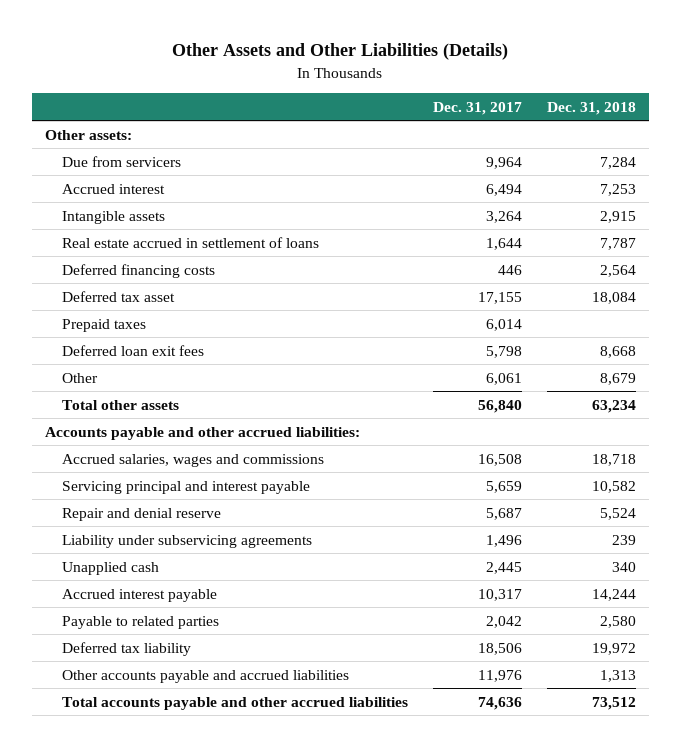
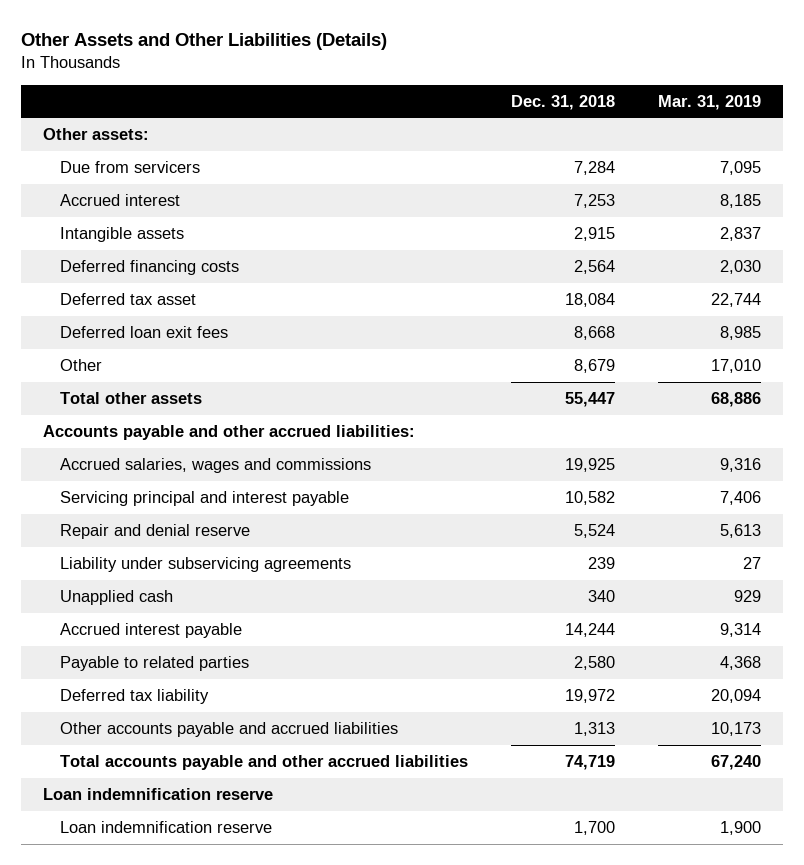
- | Dec. 31, 2017 | Dec. 31, 2018
+ | Dec. 31, 2018 | Mar. 31, 2019
- Real estate accrued in settlement of loans | 1,644 | 7,787
- Prepaid taxes | 6,014 |
- Total other assets | 56,840 | 63,234
+ Total other assets | 55,447 | 68,886
- Accrued salaries, wages and commissions | 16,508 | 18,718
+ Accrued salaries, wages and commissions | 19,925 | 9,316
- Total accounts payable and other accrued liabilities | 74,636 | 73,512
+ Total accounts payable and other accrued liabilities | 74,719 | 67,240
+ Loan indemnification reserve
+ Loan indemnification reserve | 1,700 | 1,900

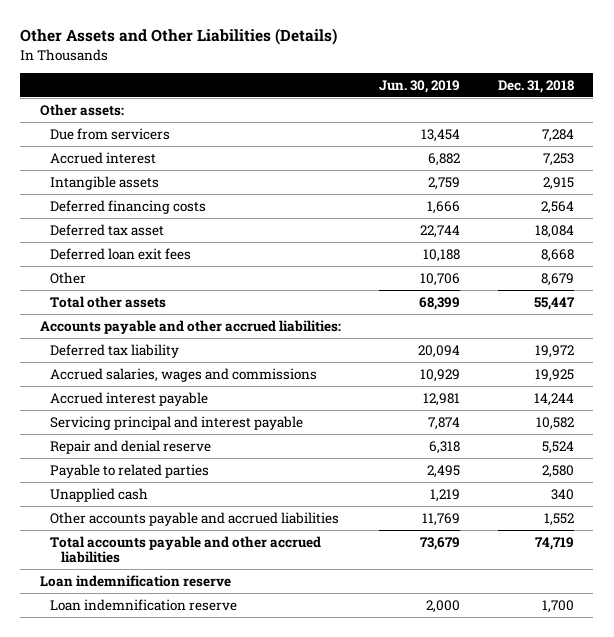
- | Dec. 31, 2018 | Mar. 31, 2019
+ | Jun. 30, 2019 | Dec. 31, 2018
moved up: Deferred tax liability | 20,094 | 19,972
moved up: Accrued interest payable | 12,981 | 14,244
- Liability under subservicing agreements | 239 | 27
- Other accounts payable and accrued liabilities | 1,313 | 10,173
moved down: Unapplied cash | 1,219 | 340
+ Other accounts payable and accrued liabilities | 11,769 | 1,552

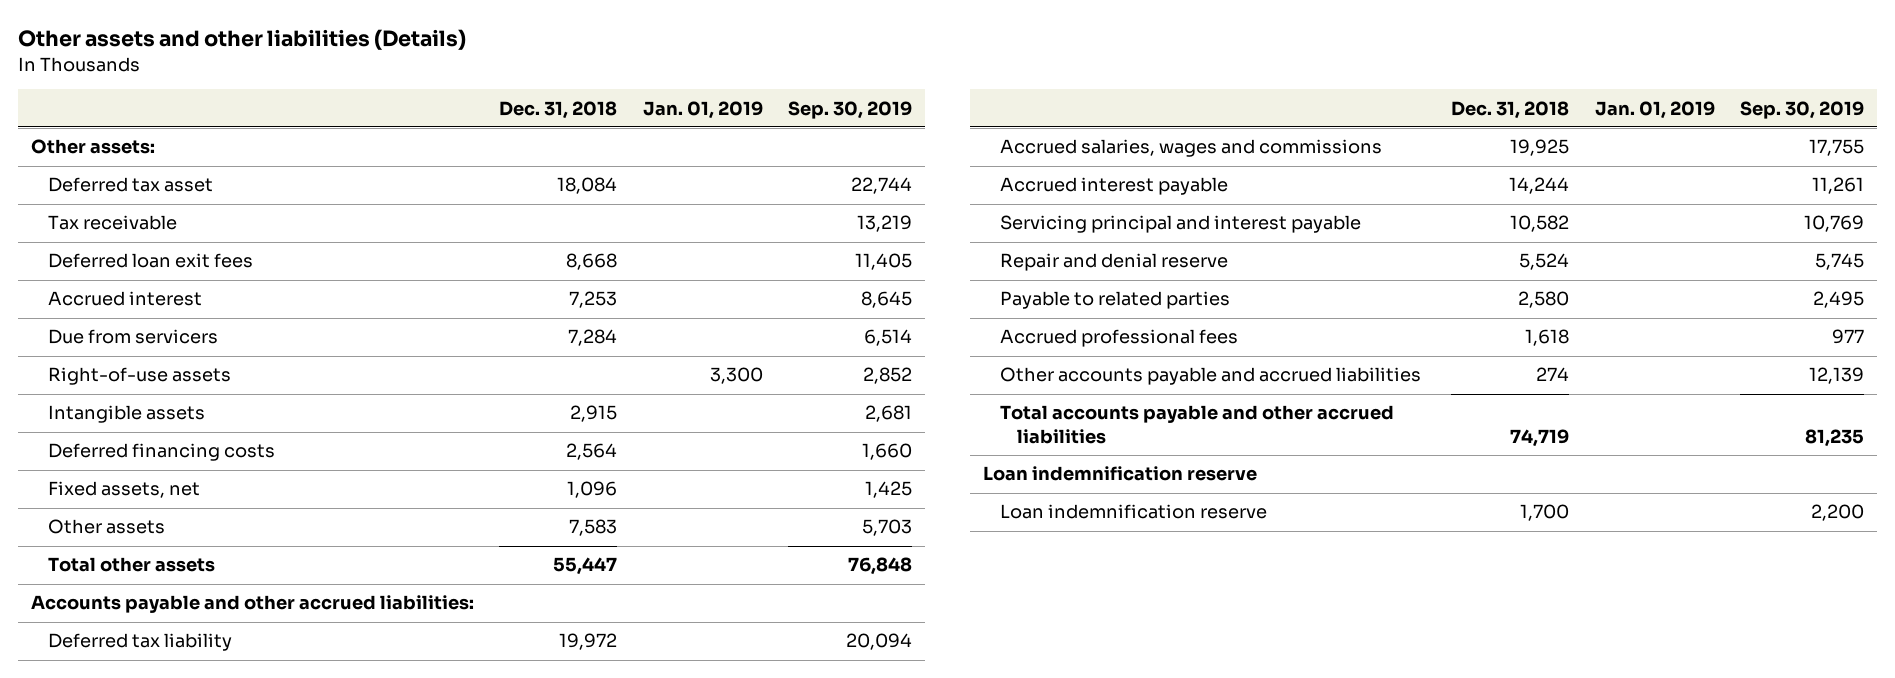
- Other Assets and Other Liabilities (Details)
+ Other assets and other liabilities (Details)
- | Jun. 30, 2019 | Dec. 31, 2018
+ | Dec. 31, 2018 | Jan. 01, 2019 | Sep. 30, 2019
moved up: Deferred tax asset | 18,084 | | 22,744
+ Tax receivable | | | 13,219
moved up: Deferred loan exit fees | 8,668 | | 11,405
moved down: Due from servicers | 7,284 | | 6,514
+ Right-of-use assets | | 3,300 | 2,852
- Other | 10,706 | 8,679
+ Fixed assets, net | 1,096 | | 1,425
+ Other assets | 7,583 | | 5,703
- Unapplied cash | 1,219 | 340
- Other accounts payable and accrued liabilities | 11,769 | 1,552
+ Accrued professional fees | 1,618 | | 977
+ Other accounts payable and accrued liabilities | 274 | | 12,139

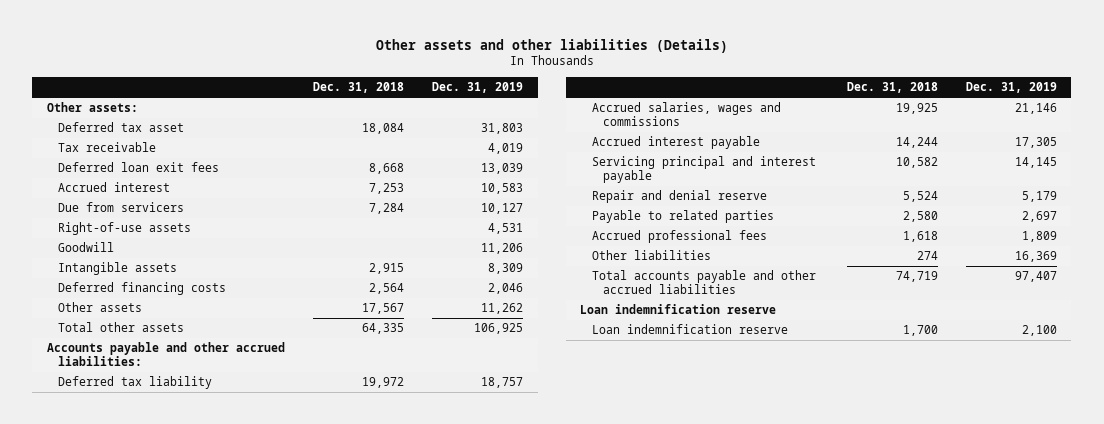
- | Dec. 31, 2018 | Jan. 01, 2019 | Sep. 30, 2019
+ | Dec. 31, 2018 | Dec. 31, 2019
+ Goodwill | | 11,206
- Fixed assets, net | 1,096 | | 1,425
- Other assets | 7,583 | | 5,703
- Total other assets | 55,447 | | 76,848
+ Other assets | 17,567 | 11,262
+ Total other assets | 64,335 | 106,925
- Other accounts payable and accrued liabilities | 274 | | 12,139
+ Other liabilities | 274 | 16,369

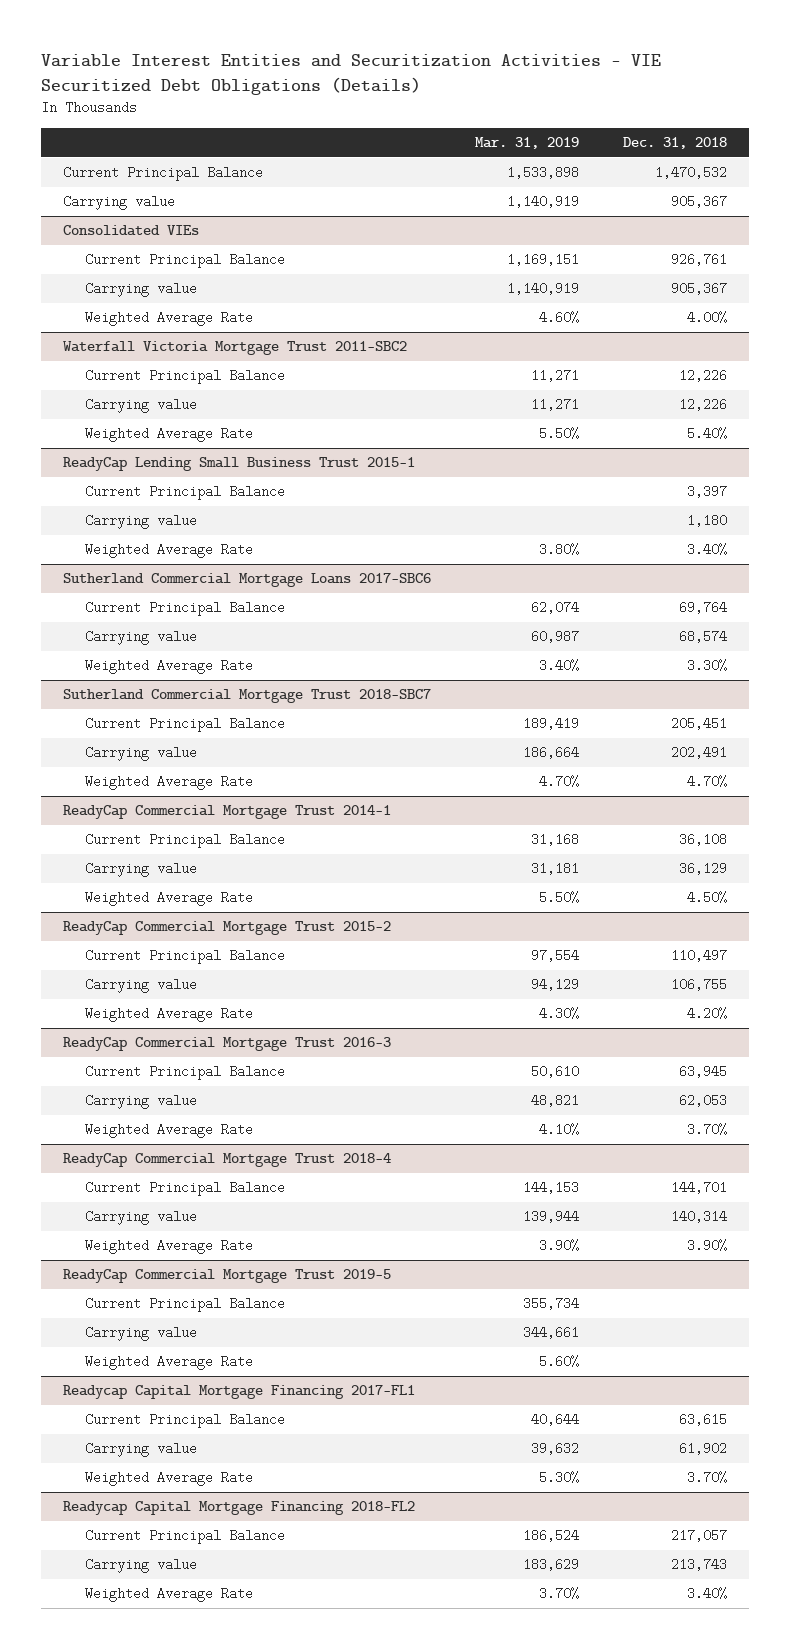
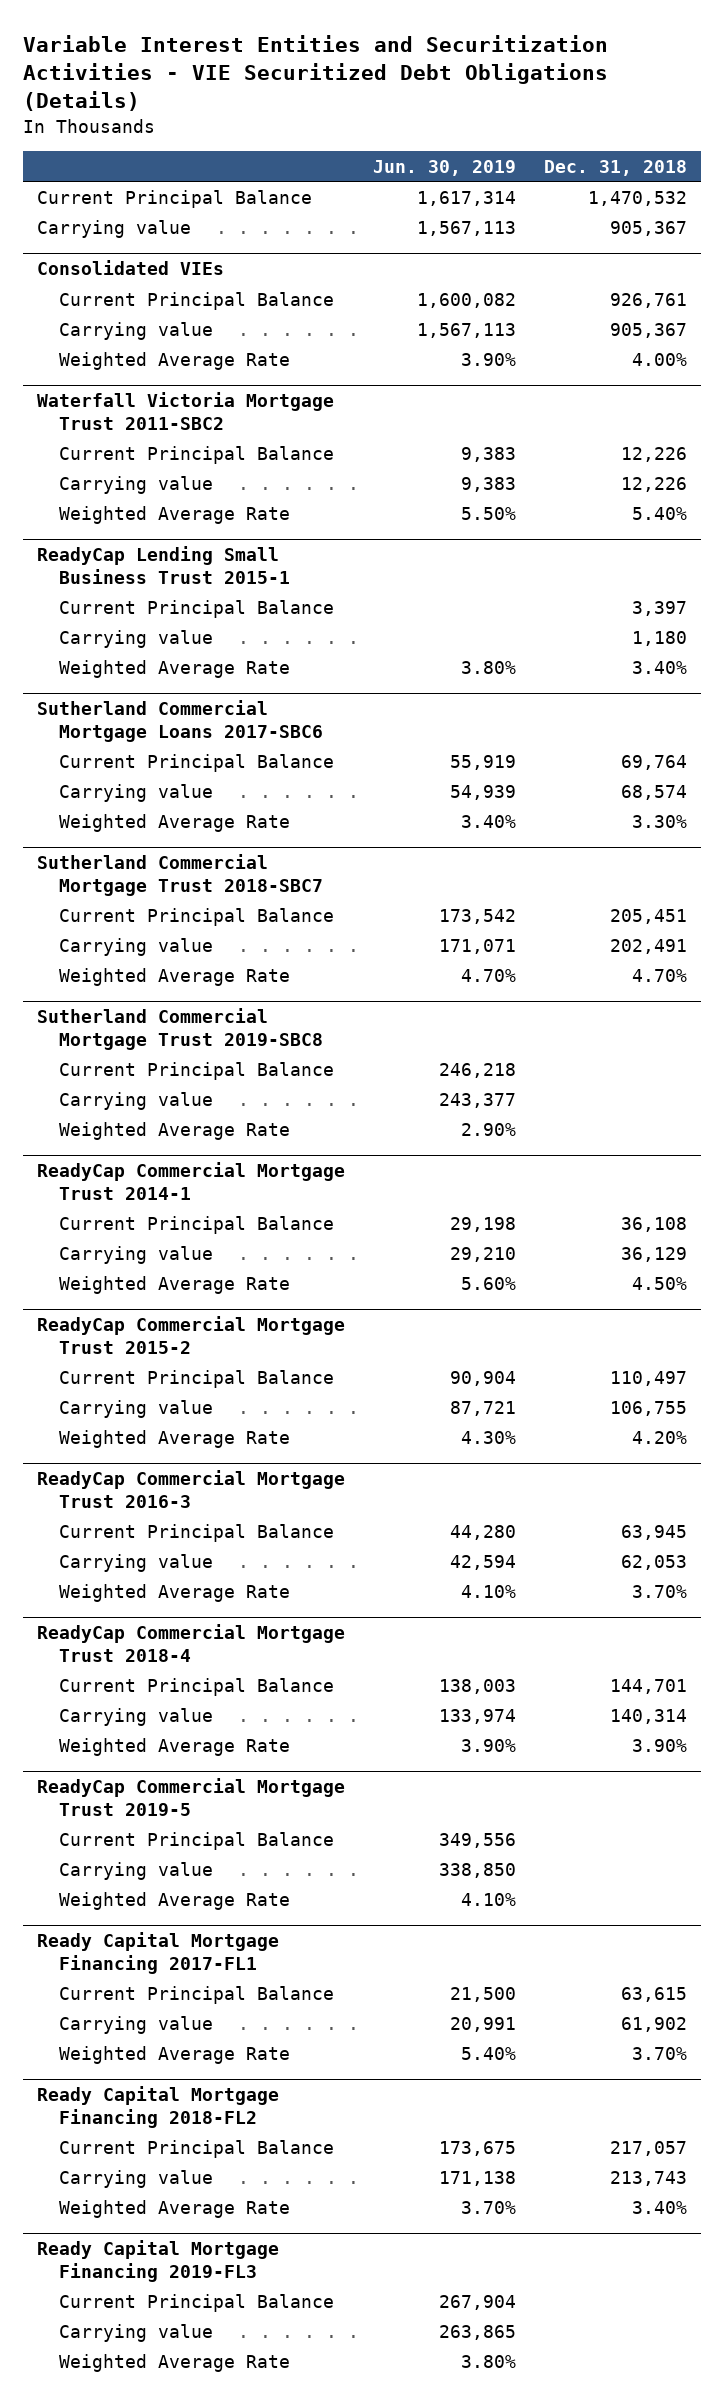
- | Mar. 31, 2019 | Dec. 31, 2018
+ | Jun. 30, 2019 | Dec. 31, 2018
+ Sutherland Commercial Mortgage Trust 2019-SBC8
+ Current Principal Balance | 246,218 |
+ Carrying value | 243,377 |
+ Weighted Average Rate | 2.90% |
- Readycap Capital Mortgage Financing 2017-FL1
+ Ready Capital Mortgage Financing 2017-FL1
- Readycap Capital Mortgage Financing 2018-FL2
+ Ready Capital Mortgage Financing 2018-FL2
+ Ready Capital Mortgage Financing 2019-FL3
+ Current Principal Balance | 267,904 |
+ Carrying value | 263,865 |
+ Weighted Average Rate | 3.80% |

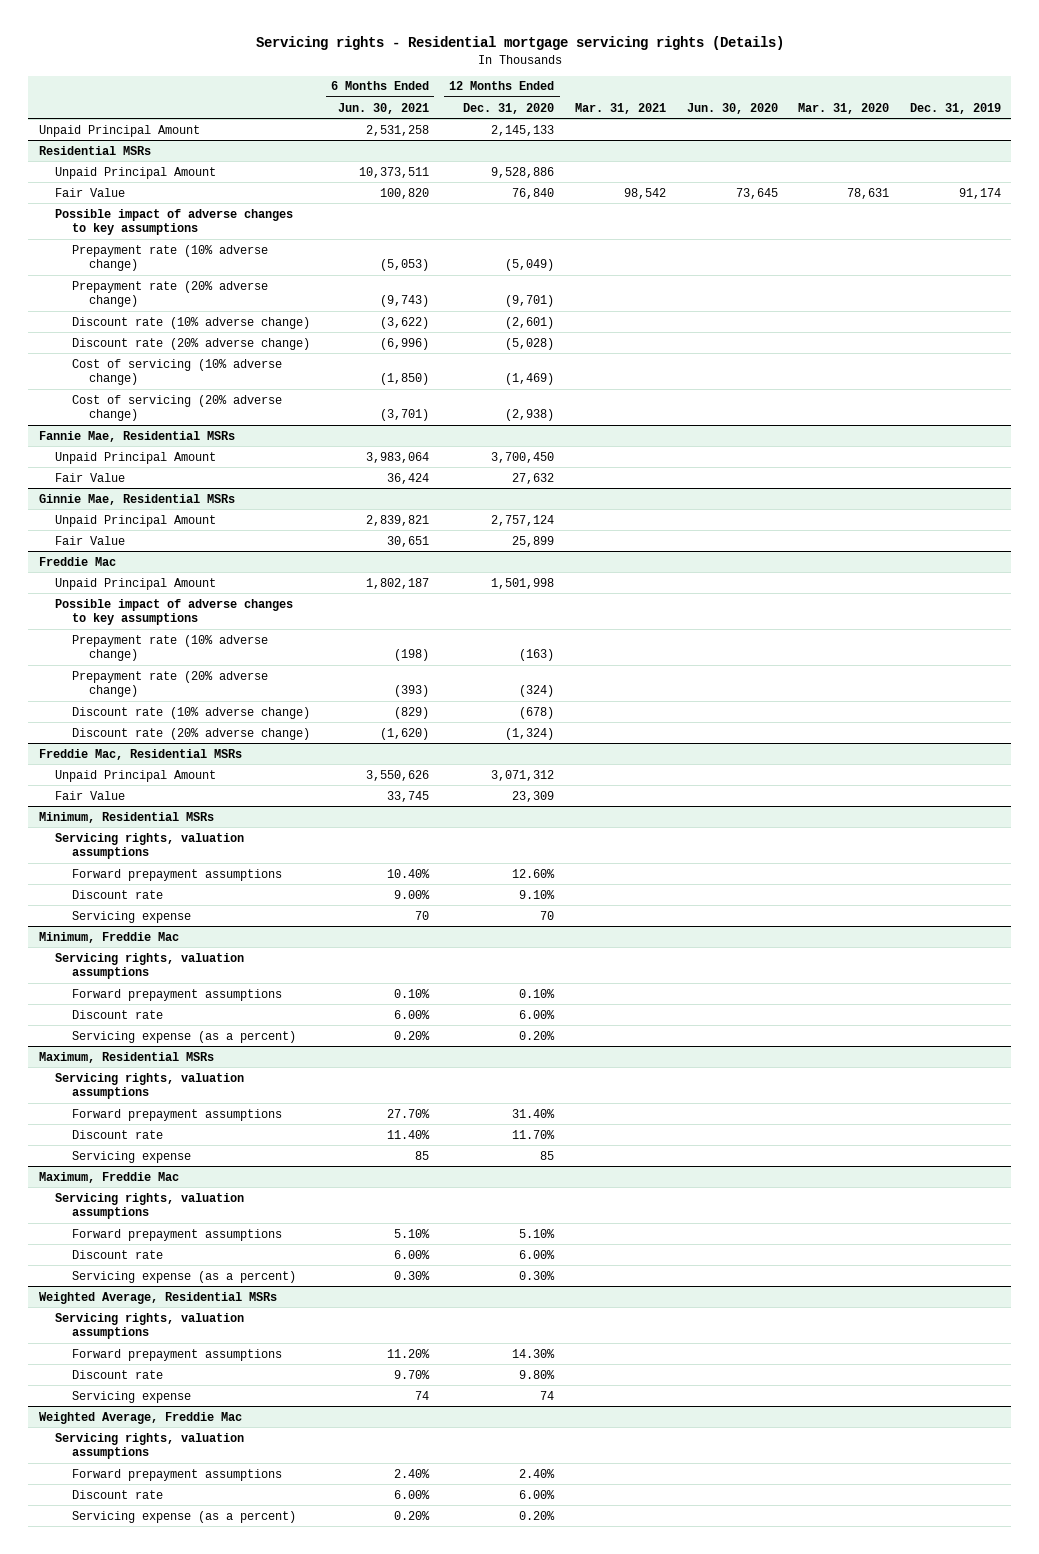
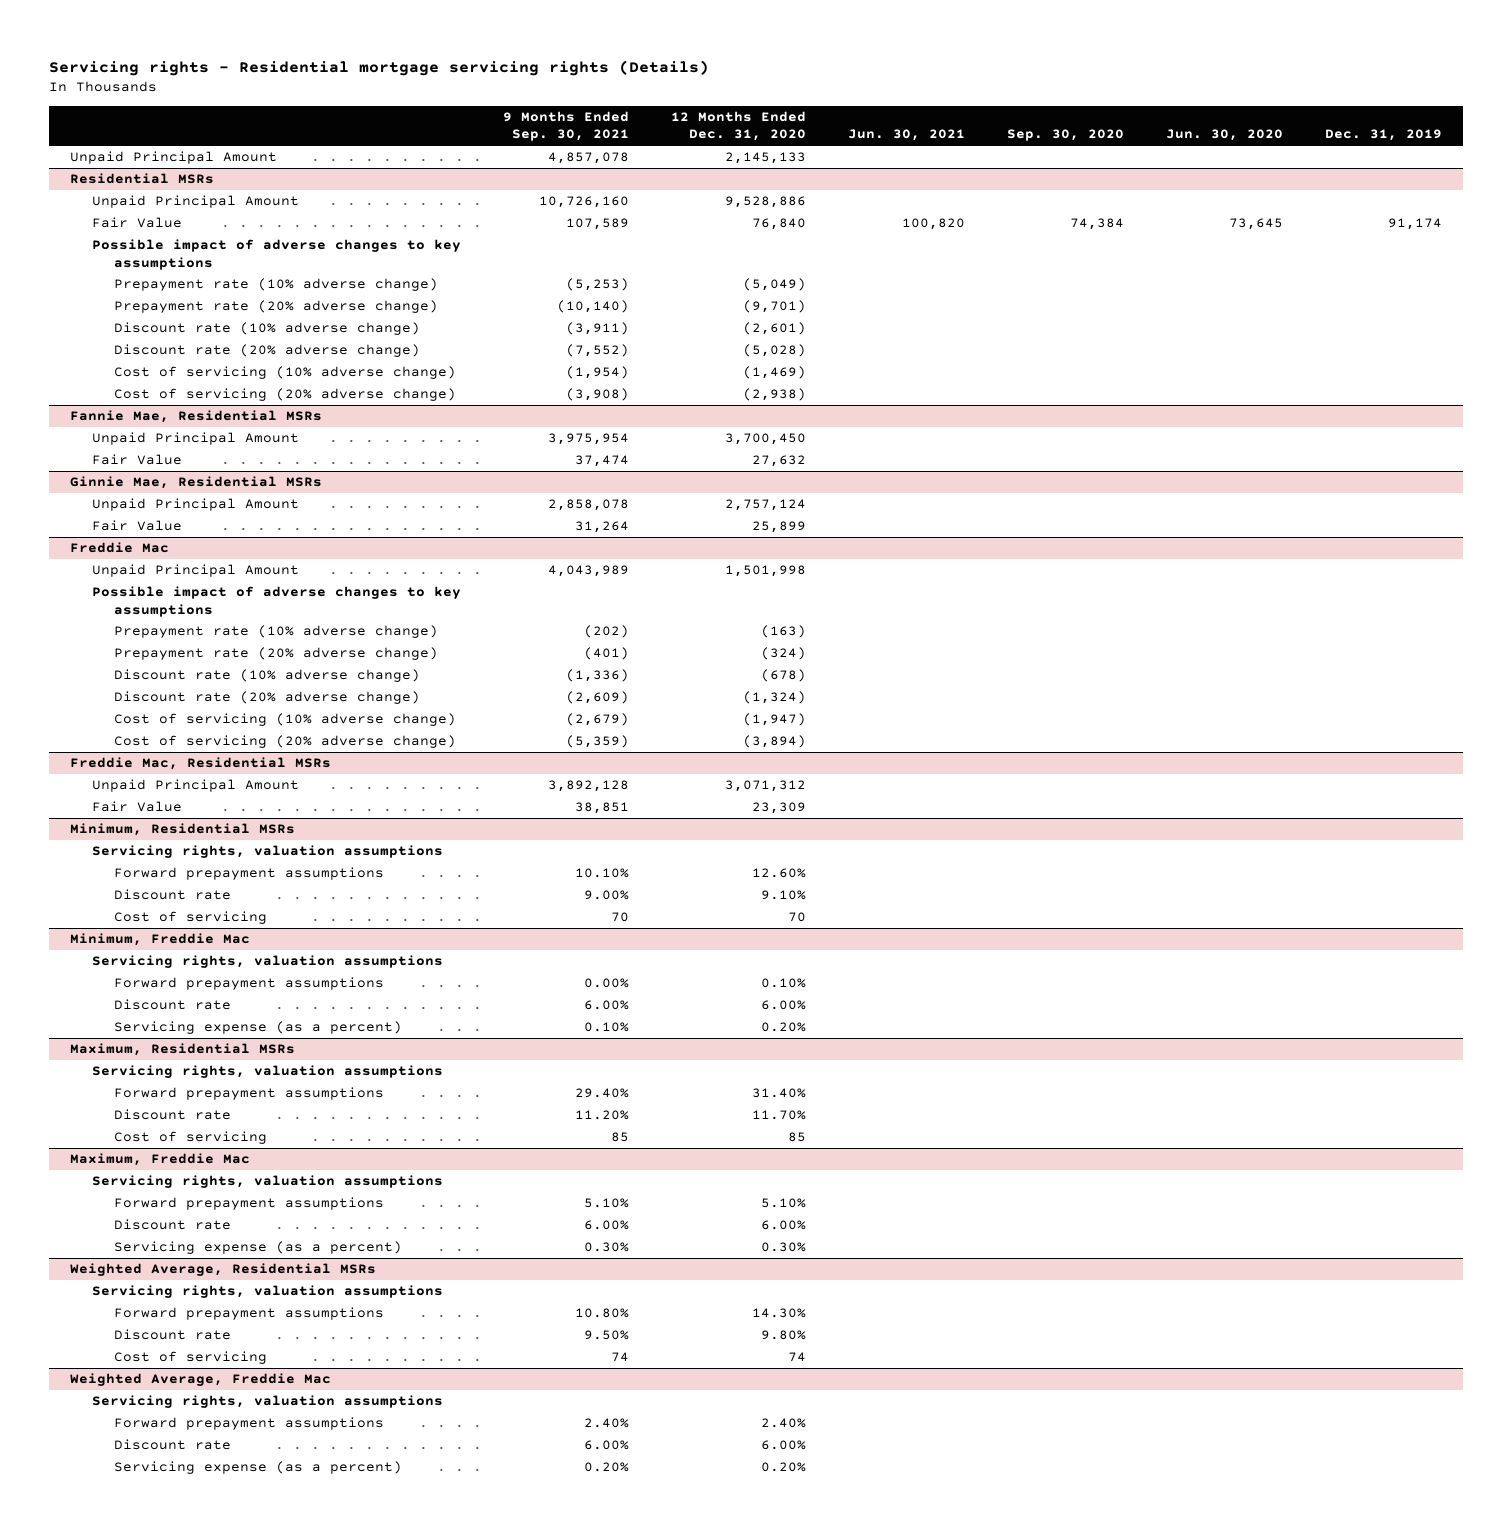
- | 6 Months Ended Jun. 30, 2021 | 12 Months Ended Dec. 31, 2020 | Mar. 31, 2021 | Jun. 30, 2020 | Mar. 31, 2020 | Dec. 31, 2019
+ | 9 Months Ended Sep. 30, 2021 | 12 Months Ended Dec. 31, 2020 | Jun. 30, 2021 | Sep. 30, 2020 | Jun. 30, 2020 | Dec. 31, 2019
@ Freddie Mac
+ Cost of servicing (10% adverse change) | (2,679) | (1,947) | | | |
+ Cost of servicing (20% adverse change) | (5,359) | (3,894) | | | |
@ Minimum, Residential MSRs
- Servicing expense | 70 | 70 | | | |
+ Cost of servicing | 70 | 70 | | | |
@ Maximum, Residential MSRs
- Servicing expense | 85 | 85 | | | |
+ Cost of servicing | 85 | 85 | | | |
@ Weighted Average, Residential MSRs
- Servicing expense | 74 | 74 | | | |
+ Cost of servicing | 74 | 74 | | | |

